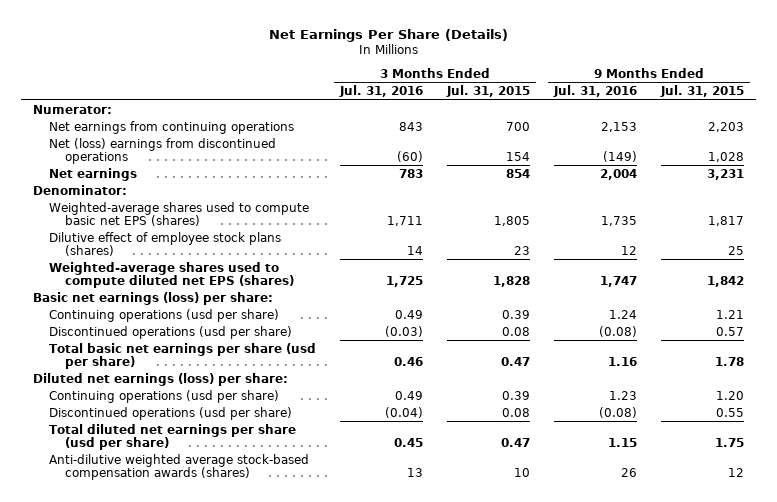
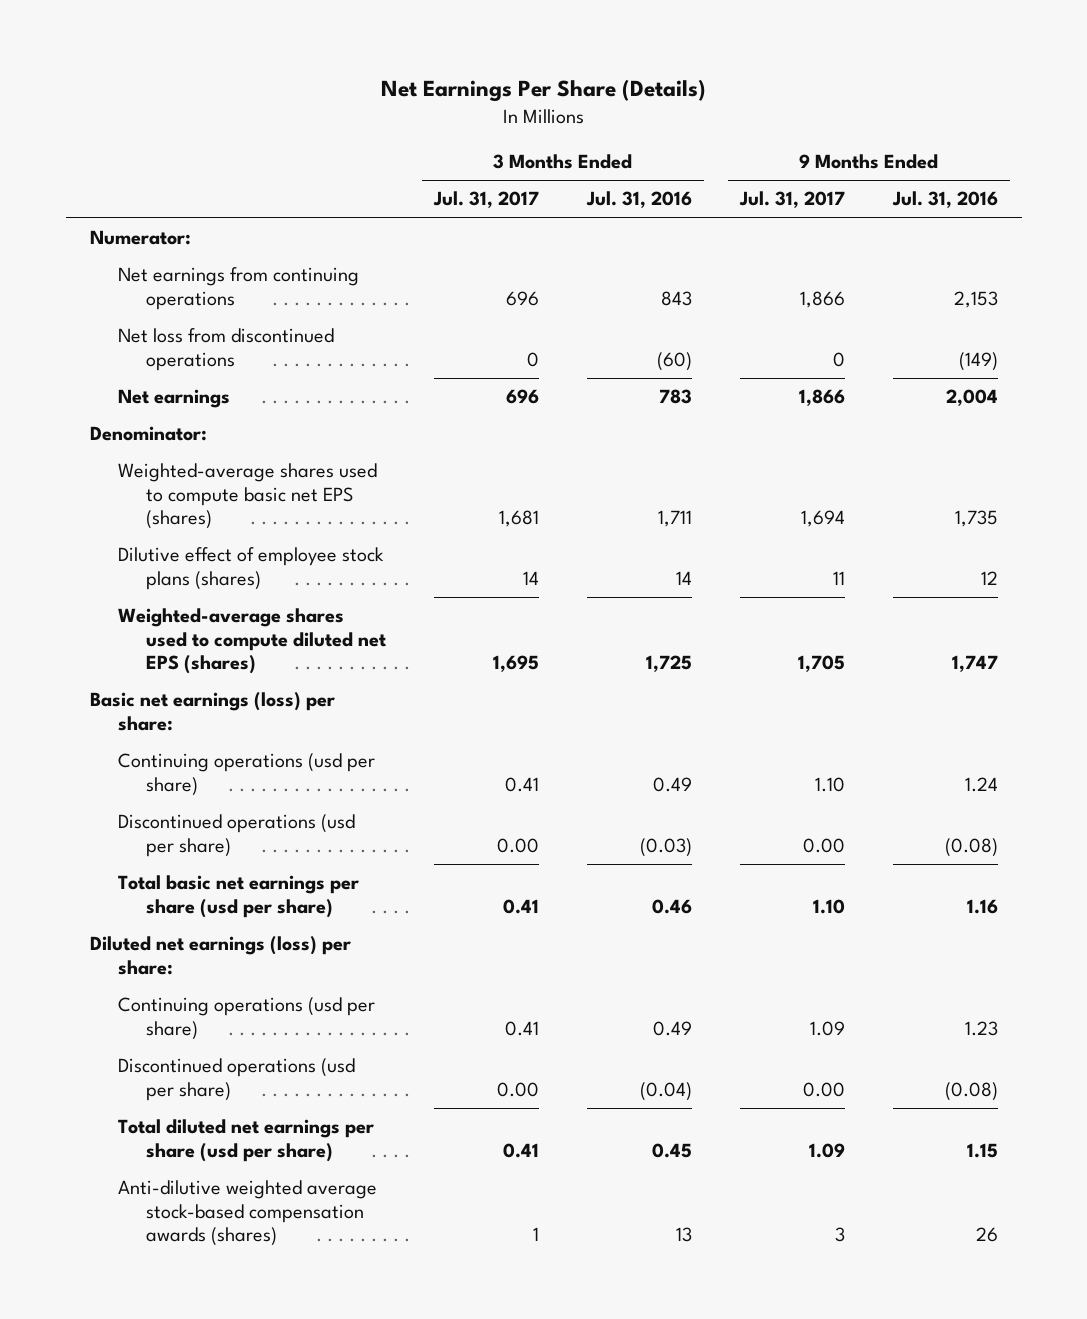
- | 3 Months Ended Jul. 31, 2016 | 3 Months Ended Jul. 31, 2015 | 9 Months Ended Jul. 31, 2016 | 9 Months Ended Jul. 31, 2015
+ | 3 Months Ended Jul. 31, 2017 | 3 Months Ended Jul. 31, 2016 | 9 Months Ended Jul. 31, 2017 | 9 Months Ended Jul. 31, 2016
- Net (loss) earnings from discontinued operations | (60) | 154 | (149) | 1,028
+ Net loss from discontinued operations | 0 | (60) | 0 | (149)

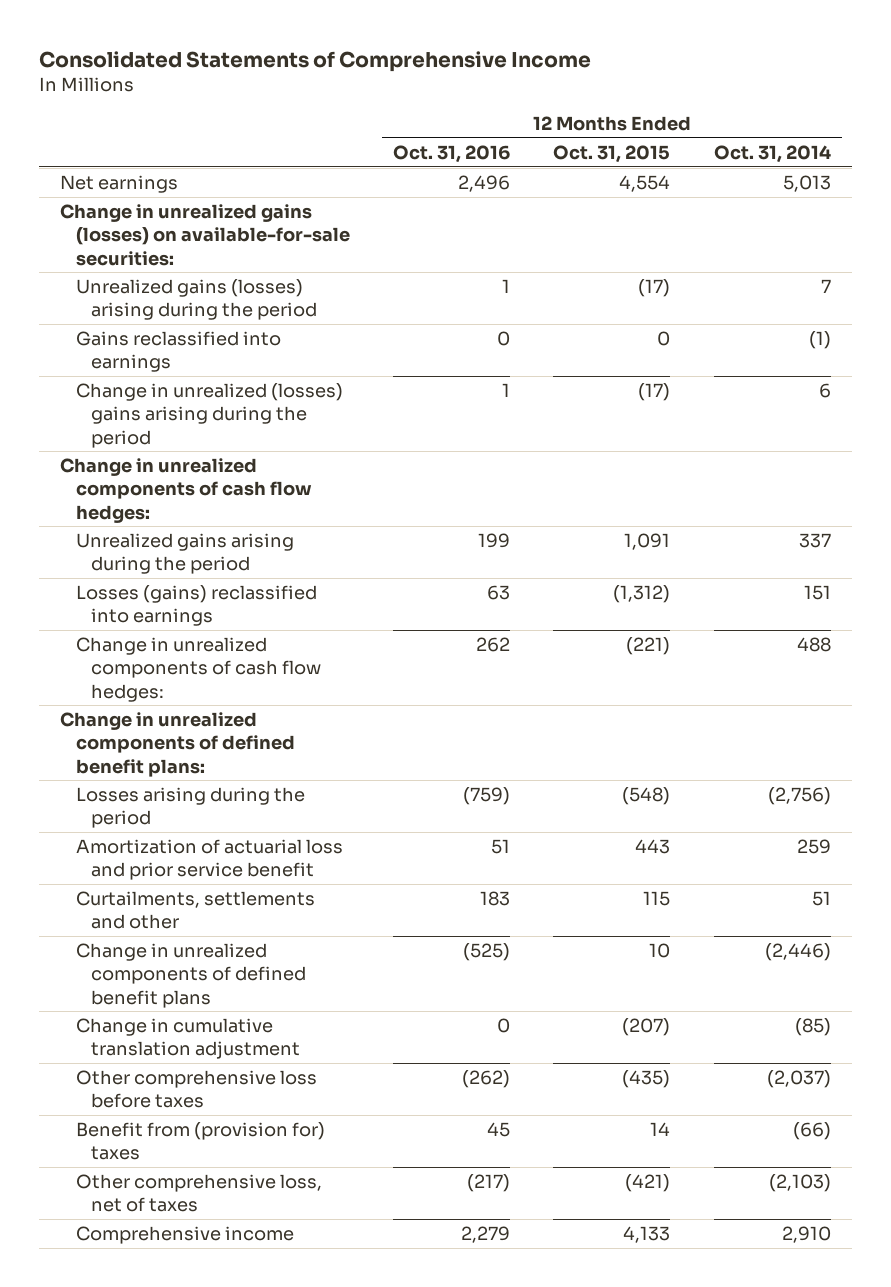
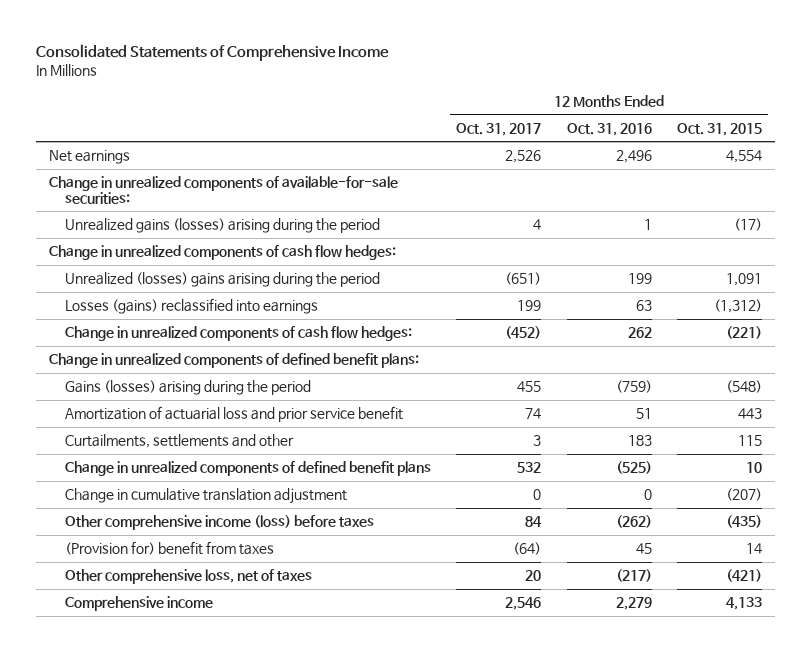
- | 12 Months Ended Oct. 31, 2016 | 12 Months Ended Oct. 31, 2015 | 12 Months Ended Oct. 31, 2014
+ | 12 Months Ended Oct. 31, 2017 | 12 Months Ended Oct. 31, 2016 | 12 Months Ended Oct. 31, 2015
- Change in unrealized gains (losses) on available-for-sale securities:
+ Change in unrealized components of available-for-sale securities:
- Gains reclassified into earnings | 0 | 0 | (1)
- Change in unrealized (losses) gains arising during the period | 1 | (17) | 6
- Unrealized gains arising during the period | 199 | 1,091 | 337
+ Unrealized (losses) gains arising during the period | (651) | 199 | 1,091
- Losses arising during the period | (759) | (548) | (2,756)
+ Gains (losses) arising during the period | 455 | (759) | (548)
- Other comprehensive loss before taxes | (262) | (435) | (2,037)
- Benefit from (provision for) taxes | 45 | 14 | (66)
+ Other comprehensive income (loss) before taxes | 84 | (262) | (435)
+ (Provision for) benefit from taxes | (64) | 45 | 14

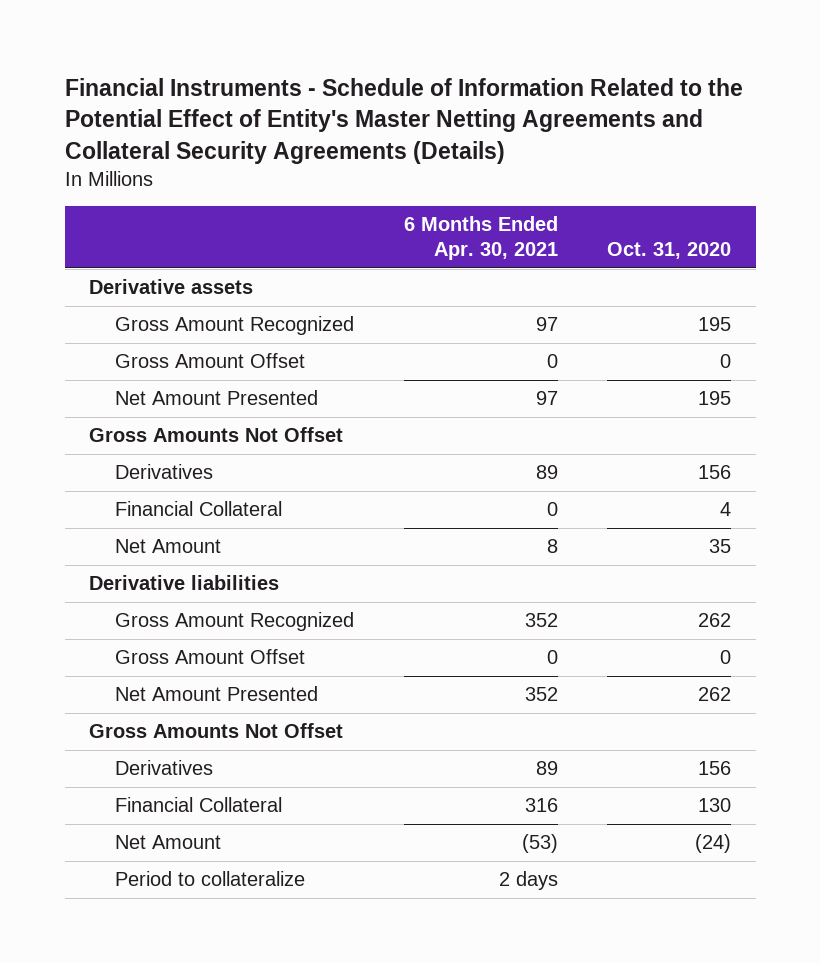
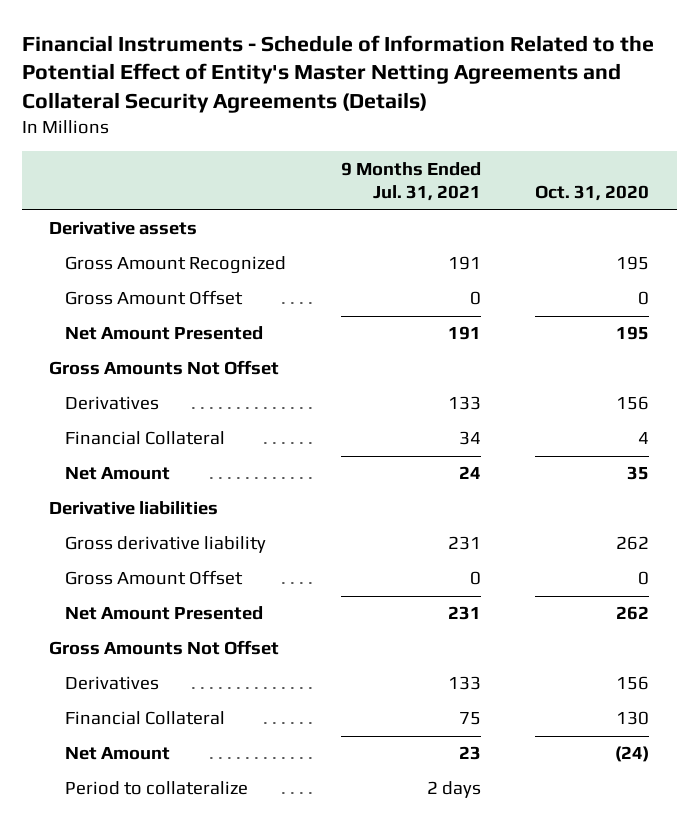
- | 6 Months Ended Apr. 30, 2021 | Oct. 31, 2020
+ | 9 Months Ended Jul. 31, 2021 | Oct. 31, 2020
- Gross Amount Recognized | 352 | 262
+ Gross derivative liability | 231 | 262

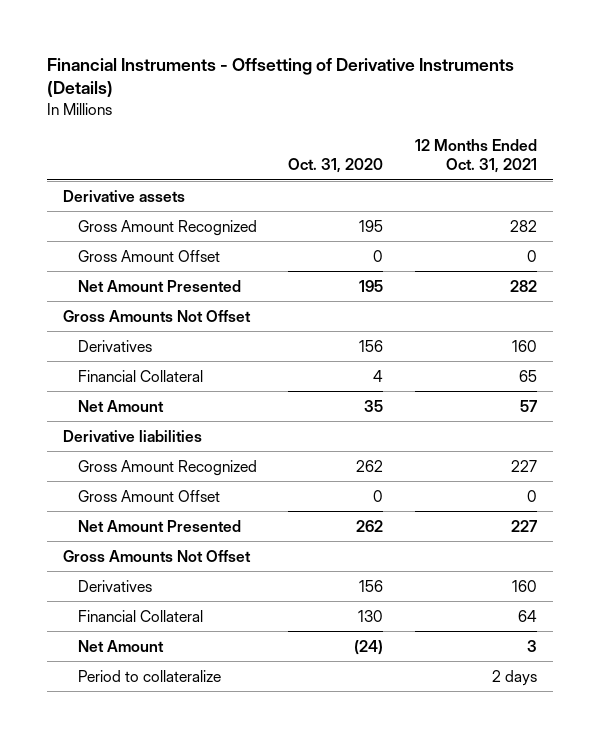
- Financial Instruments - Schedule of Information Related to the Potential Effect of Entity's Master Netting Agreements and Collateral Security Agreements (Details)
+ Financial Instruments - Offsetting of Derivative Instruments (Details)
- | 9 Months Ended Jul. 31, 2021 | Oct. 31, 2020
+ | Oct. 31, 2020 | 12 Months Ended Oct. 31, 2021
- Gross derivative liability | 231 | 262
+ Gross Amount Recognized | 262 | 227

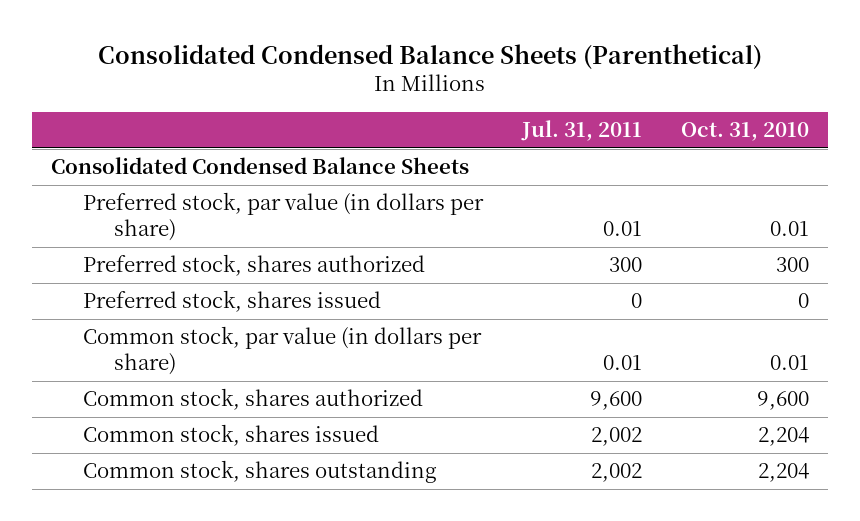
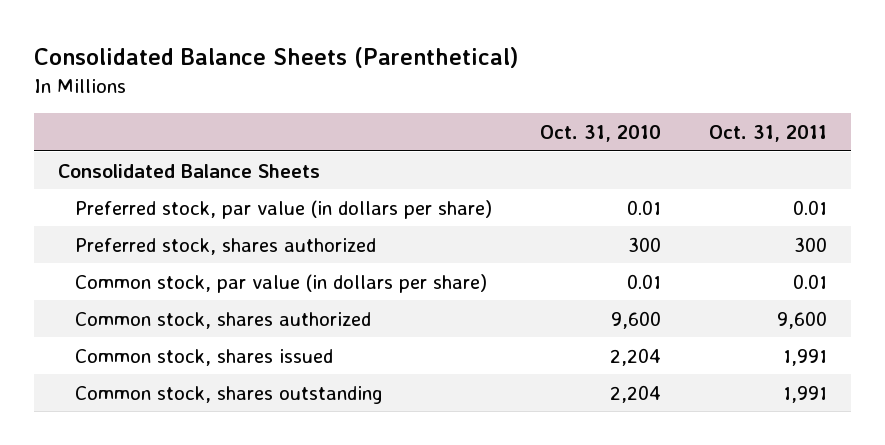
- Consolidated Condensed Balance Sheets (Parenthetical)
+ Consolidated Balance Sheets (Parenthetical)
- | Jul. 31, 2011 | Oct. 31, 2010
+ | Oct. 31, 2010 | Oct. 31, 2011
- Consolidated Condensed Balance Sheets
+ Consolidated Balance Sheets
- Preferred stock, shares issued | 0 | 0

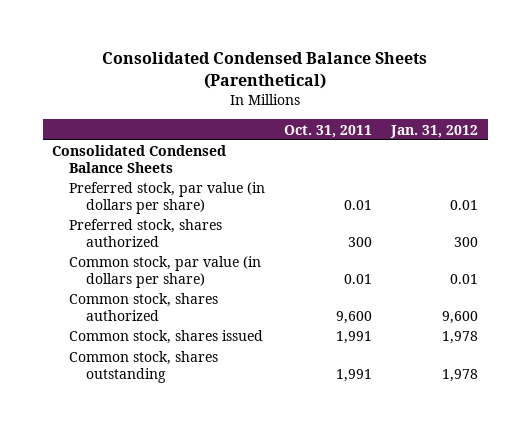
- Consolidated Balance Sheets (Parenthetical)
+ Consolidated Condensed Balance Sheets (Parenthetical)
- | Oct. 31, 2010 | Oct. 31, 2011
+ | Oct. 31, 2011 | Jan. 31, 2012
- Consolidated Balance Sheets
+ Consolidated Condensed Balance Sheets

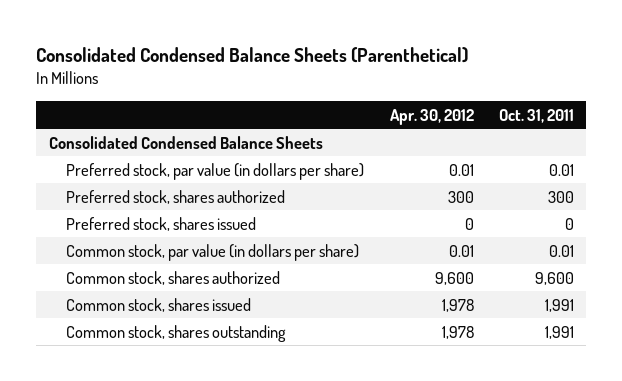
- | Oct. 31, 2011 | Jan. 31, 2012
+ | Apr. 30, 2012 | Oct. 31, 2011
+ Preferred stock, shares issued | 0 | 0

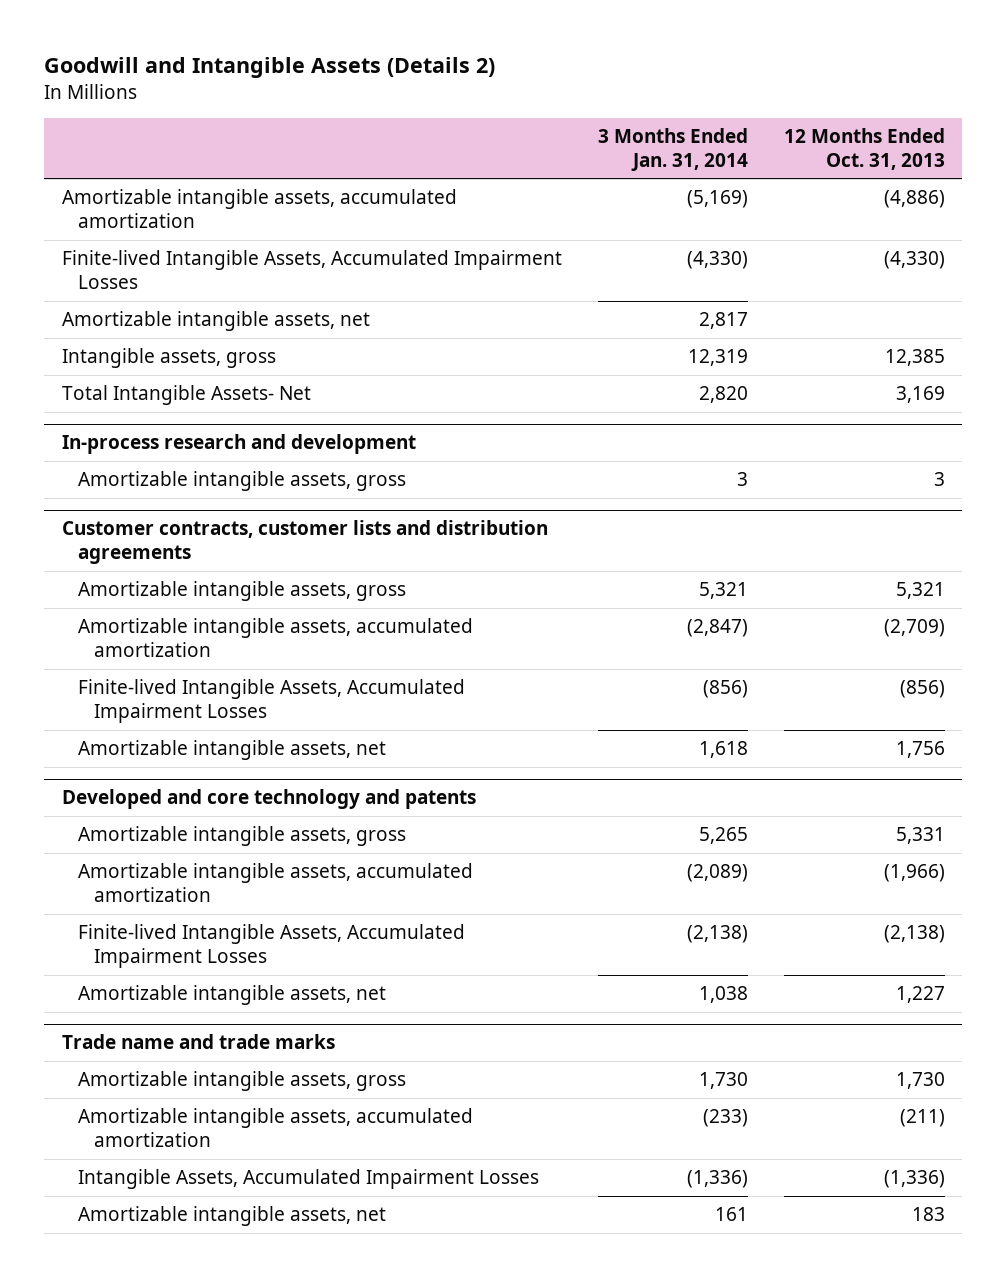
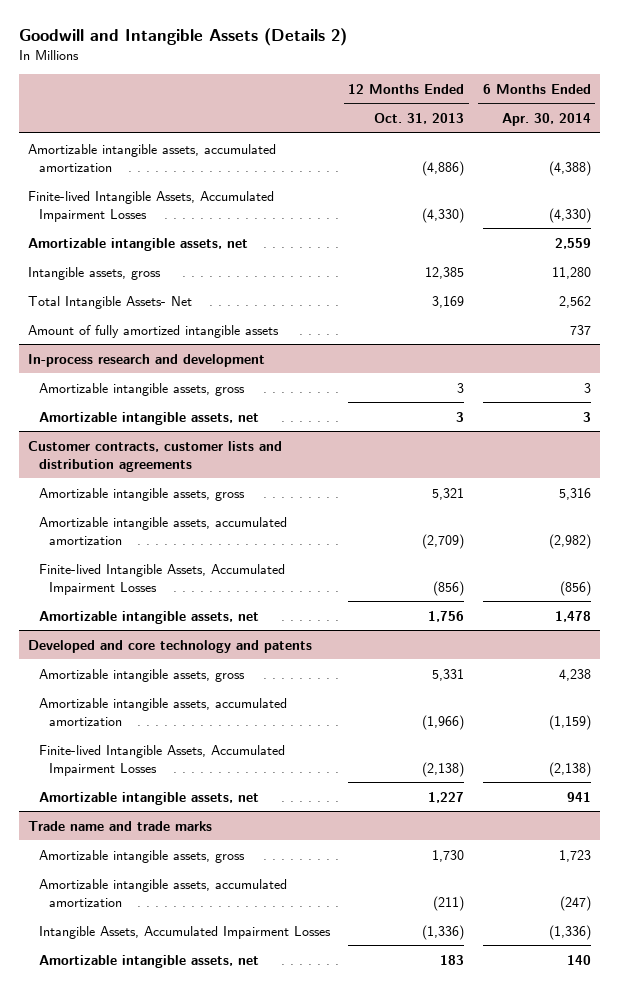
- | 3 Months Ended Jan. 31, 2014 | 12 Months Ended Oct. 31, 2013
+ | 12 Months Ended Oct. 31, 2013 | 6 Months Ended Apr. 30, 2014
+ Amount of fully amortized intangible assets | | 737
@ In-process research and development
+ Amortizable intangible assets, net | 3 | 3

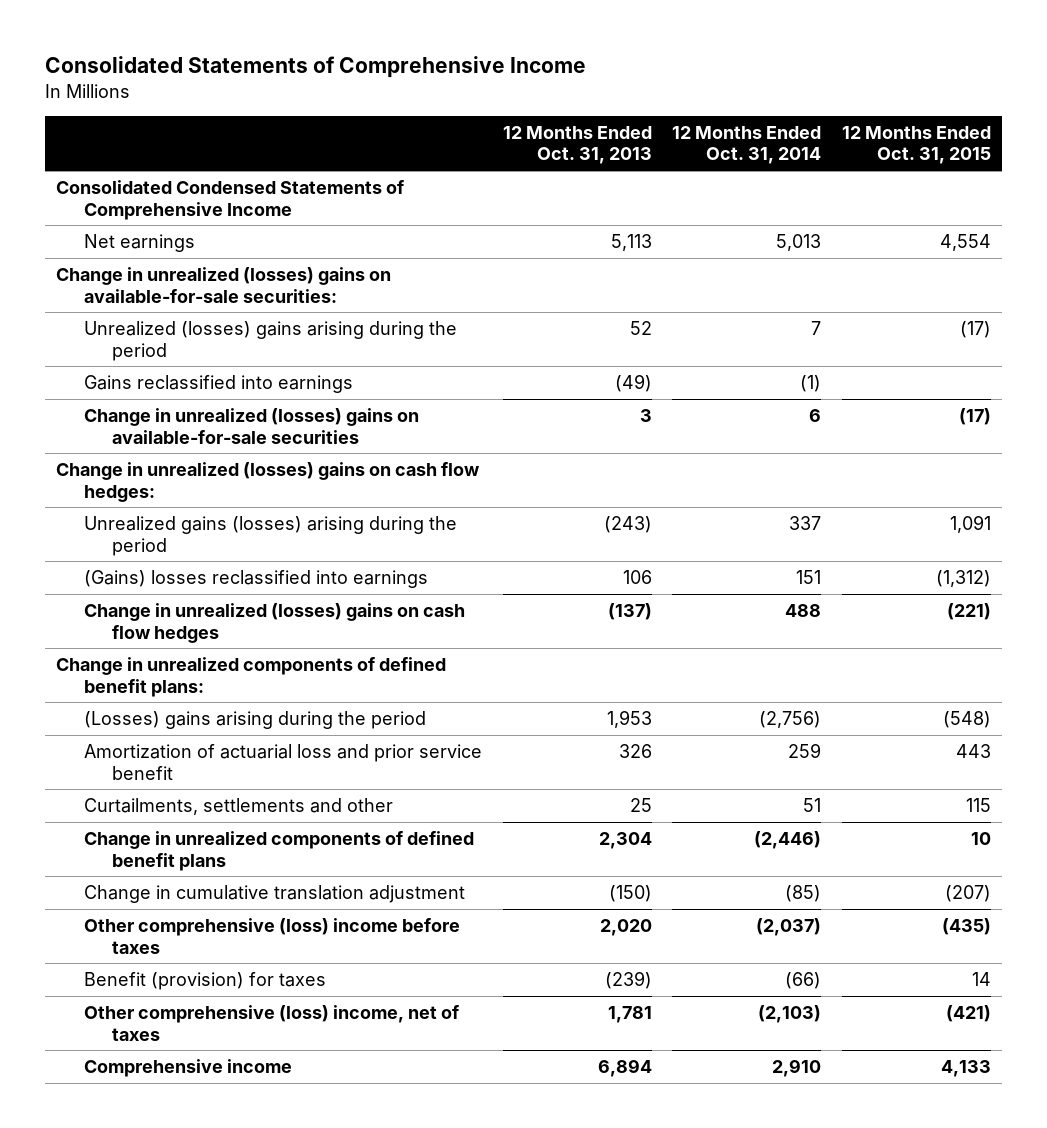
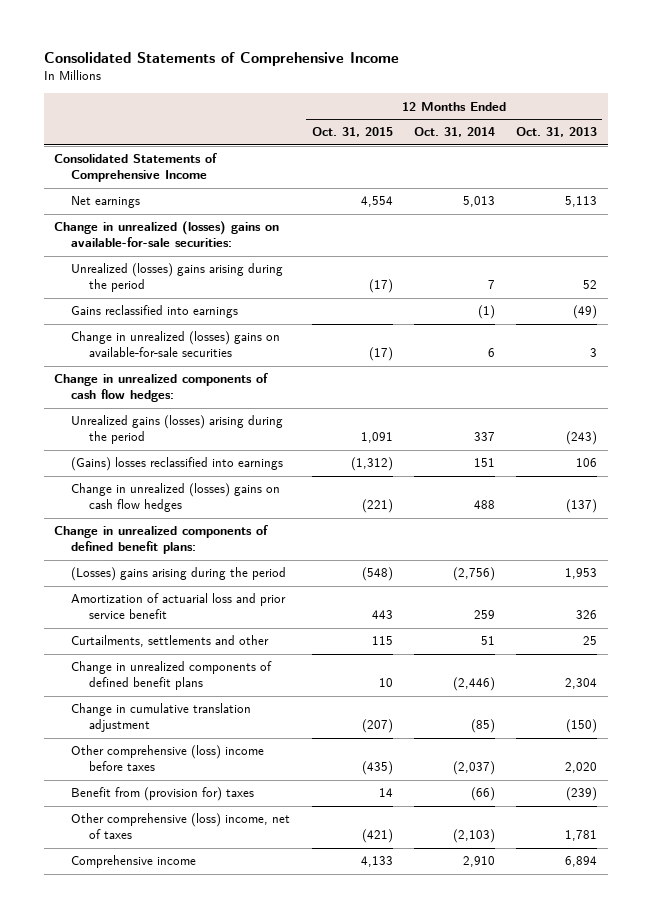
- | 12 Months Ended Oct. 31, 2013 | 12 Months Ended Oct. 31, 2014 | 12 Months Ended Oct. 31, 2015
+ | 12 Months Ended Oct. 31, 2015 | 12 Months Ended Oct. 31, 2014 | 12 Months Ended Oct. 31, 2013
- Consolidated Condensed Statements of Comprehensive Income
+ Consolidated Statements of Comprehensive Income
- Change in unrealized (losses) gains on cash flow hedges:
+ Change in unrealized components of cash flow hedges:
- Benefit (provision) for taxes | (239) | (66) | 14
+ Benefit from (provision for) taxes | 14 | (66) | (239)

